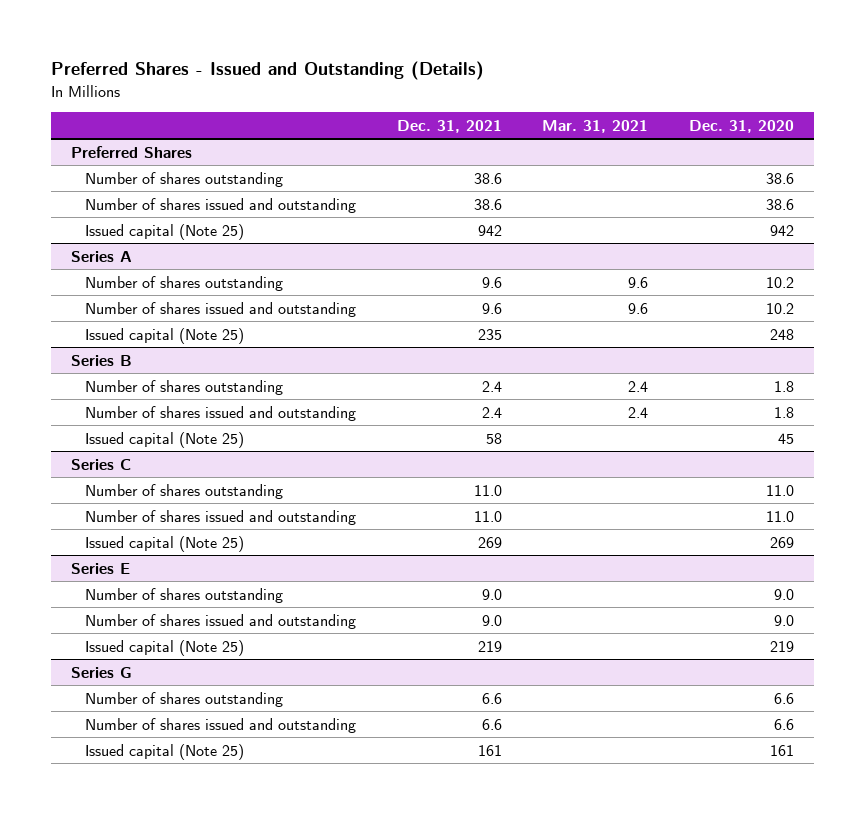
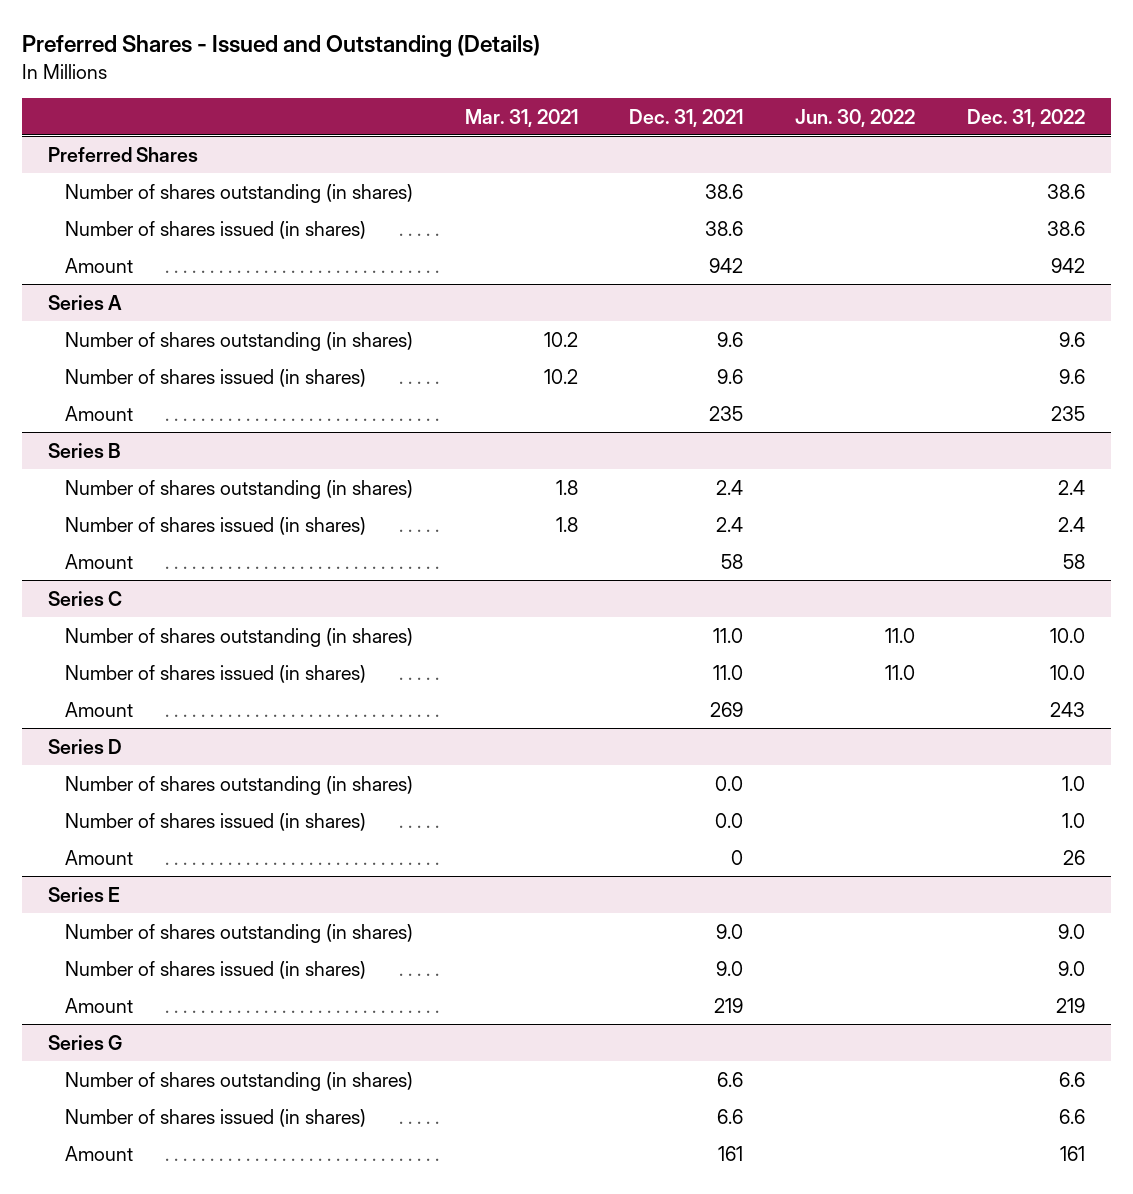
- | Dec. 31, 2021 | Mar. 31, 2021 | Dec. 31, 2020
+ | Mar. 31, 2021 | Dec. 31, 2021 | Jun. 30, 2022 | Dec. 31, 2022
@ Preferred Shares
- Number of shares outstanding | 38.6 | | 38.6
- Number of shares issued and outstanding | 38.6 | | 38.6
- Issued capital (Note 25) | 942 | | 942
+ Number of shares outstanding (in shares) | | 38.6 | | 38.6
+ Number of shares issued (in shares) | | 38.6 | | 38.6
+ Amount | | 942 | | 942
@ Series A
- Number of shares outstanding | 9.6 | 9.6 | 10.2
- Number of shares issued and outstanding | 9.6 | 9.6 | 10.2
- Issued capital (Note 25) | 235 | | 248
+ Number of shares outstanding (in shares) | 10.2 | 9.6 | | 9.6
+ Number of shares issued (in shares) | 10.2 | 9.6 | | 9.6
+ Amount | | 235 | | 235
@ Series B
- Number of shares outstanding | 2.4 | 2.4 | 1.8
- Number of shares issued and outstanding | 2.4 | 2.4 | 1.8
- Issued capital (Note 25) | 58 | | 45
+ Number of shares outstanding (in shares) | 1.8 | 2.4 | | 2.4
+ Number of shares issued (in shares) | 1.8 | 2.4 | | 2.4
+ Amount | | 58 | | 58
@ Series C
- Number of shares outstanding | 11.0 | | 11.0
- Number of shares issued and outstanding | 11.0 | | 11.0
- Issued capital (Note 25) | 269 | | 269
+ Number of shares outstanding (in shares) | | 11.0 | 11.0 | 10.0
+ Number of shares issued (in shares) | | 11.0 | 11.0 | 10.0
+ Amount | | 269 | | 243
+ Series D
+ Number of shares outstanding (in shares) | | 0.0 | | 1.0
+ Number of shares issued (in shares) | | 0.0 | | 1.0
+ Amount | | 0 | | 26
@ Series E
- Number of shares outstanding | 9.0 | | 9.0
- Number of shares issued and outstanding | 9.0 | | 9.0
- Issued capital (Note 25) | 219 | | 219
+ Number of shares outstanding (in shares) | | 9.0 | | 9.0
+ Number of shares issued (in shares) | | 9.0 | | 9.0
+ Amount | | 219 | | 219
@ Series G
- Number of shares outstanding | 6.6 | | 6.6
- Number of shares issued and outstanding | 6.6 | | 6.6
- Issued capital (Note 25) | 161 | | 161
+ Number of shares outstanding (in shares) | | 6.6 | | 6.6
+ Number of shares issued (in shares) | | 6.6 | | 6.6
+ Amount | | 161 | | 161

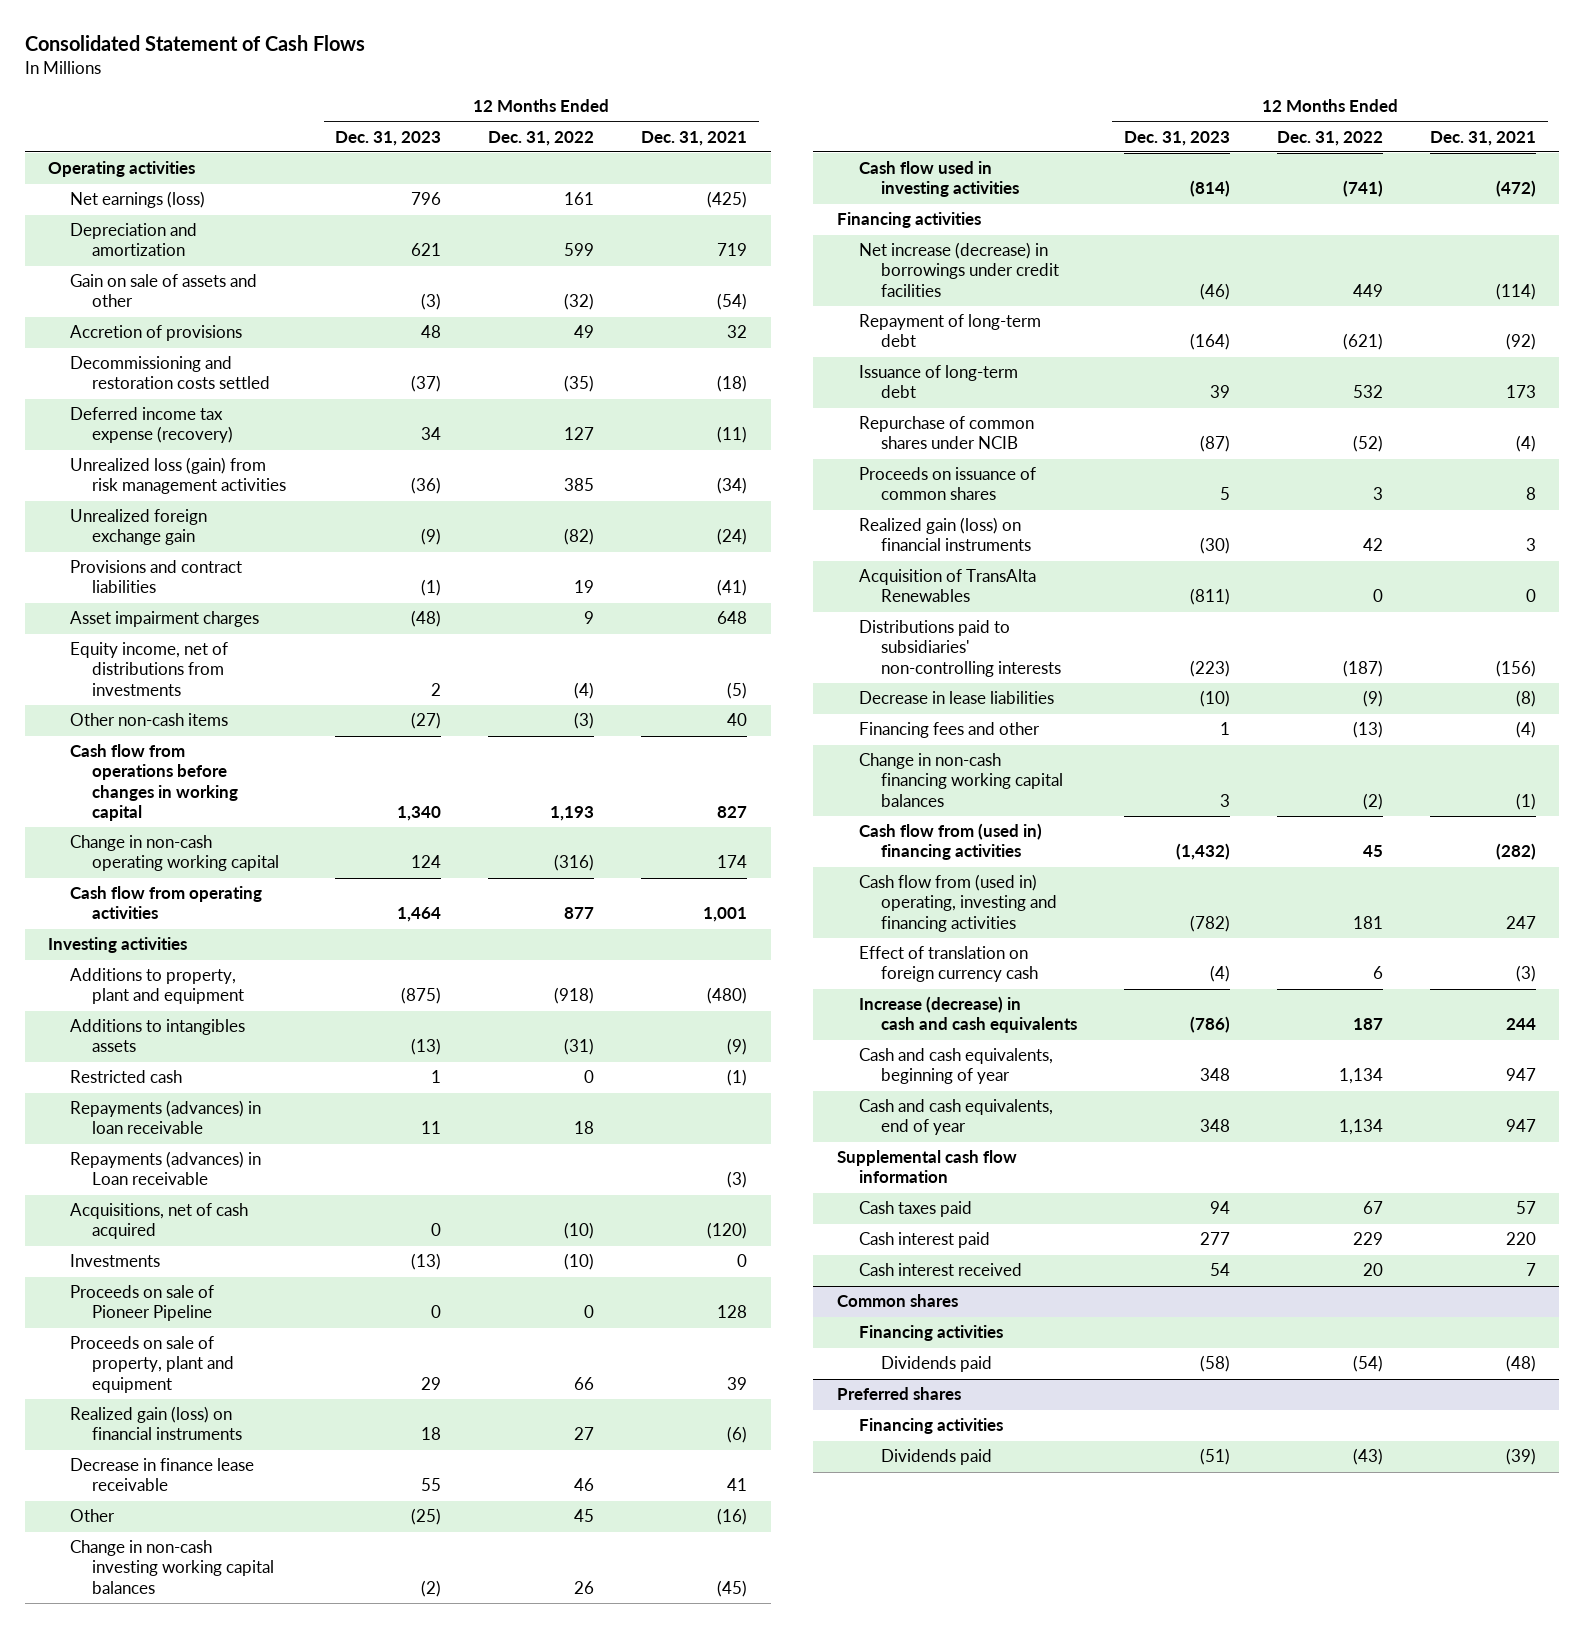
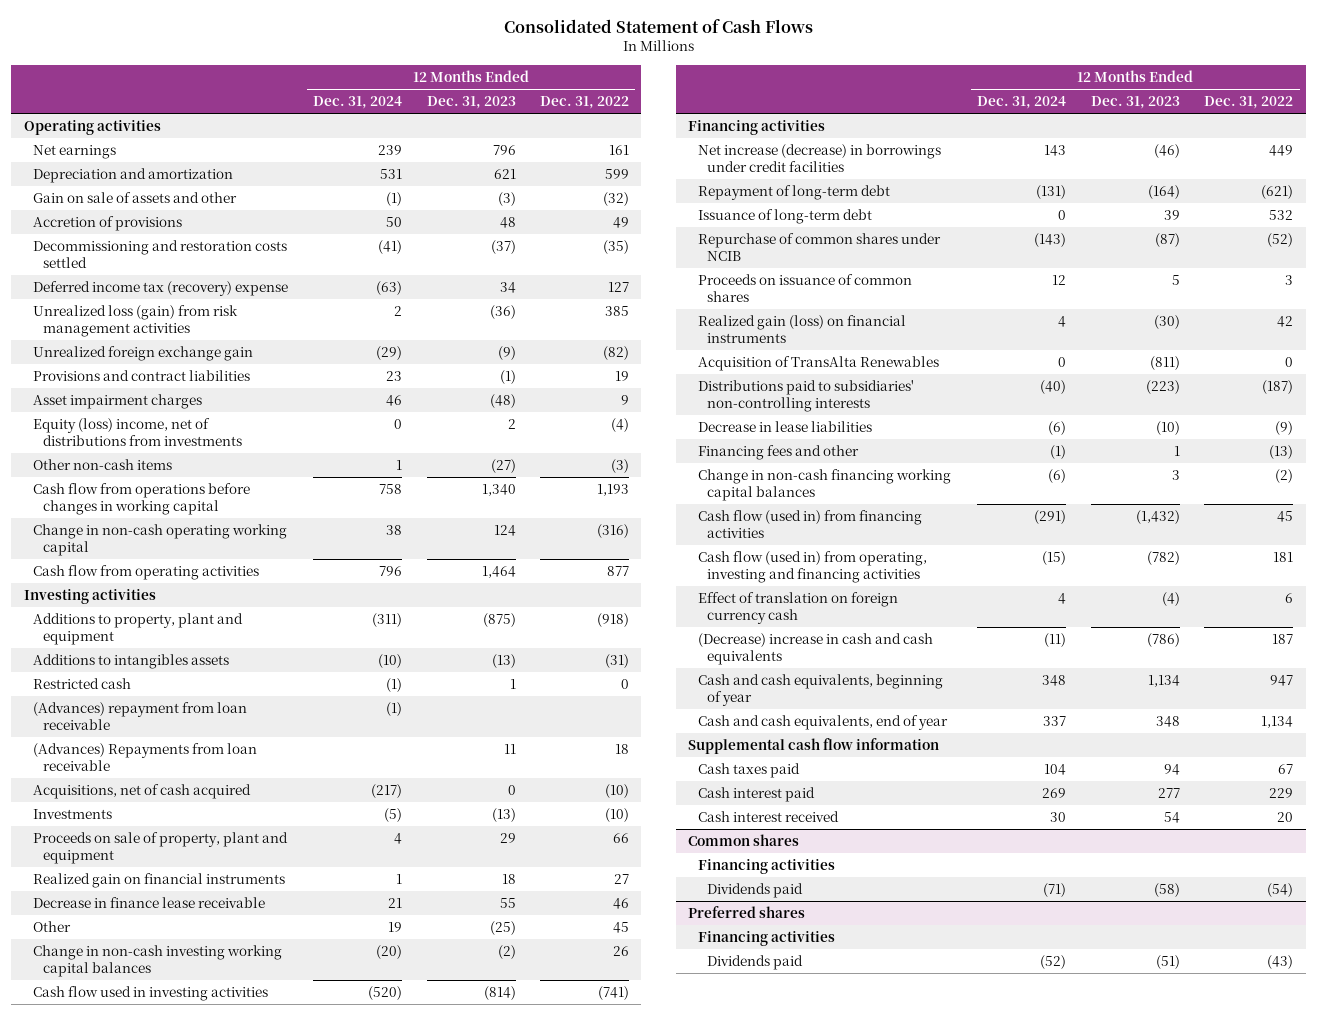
- | 12 Months Ended Dec. 31, 2023 | 12 Months Ended Dec. 31, 2022 | 12 Months Ended Dec. 31, 2021
+ | 12 Months Ended Dec. 31, 2024 | 12 Months Ended Dec. 31, 2023 | 12 Months Ended Dec. 31, 2022
- Net earnings (loss) | 796 | 161 | (425)
+ Net earnings | 239 | 796 | 161
- Deferred income tax expense (recovery) | 34 | 127 | (11)
+ Deferred income tax (recovery) expense | (63) | 34 | 127
- Equity income, net of distributions from investments | 2 | (4) | (5)
+ Equity (loss) income, net of distributions from investments | 0 | 2 | (4)
- Repayments (advances) in loan receivable | 11 | 18 |
- Repayments (advances) in Loan receivable | | | (3)
+ (Advances) repayment from loan receivable | (1) | |
+ (Advances) Repayments from loan receivable | | 11 | 18
- Proceeds on sale of Pioneer Pipeline | 0 | 0 | 128
- Realized gain (loss) on financial instruments | 18 | 27 | (6)
+ Realized gain on financial instruments | 1 | 18 | 27
- Cash flow from (used in) financing activities | (1,432) | 45 | (282)
- Cash flow from (used in) operating, investing and financing activities | (782) | 181 | 247
+ Cash flow (used in) from financing activities | (291) | (1,432) | 45
+ Cash flow (used in) from operating, investing and financing activities | (15) | (782) | 181
- Increase (decrease) in cash and cash equivalents | (786) | 187 | 244
- Cash and cash equivalents, beginning of year | 348 | 1,134 | 947
+ (Decrease) increase in cash and cash equivalents | (11) | (786) | 187
+ Cash and cash equivalents, beginning of year | 348 | 1,134 | 947

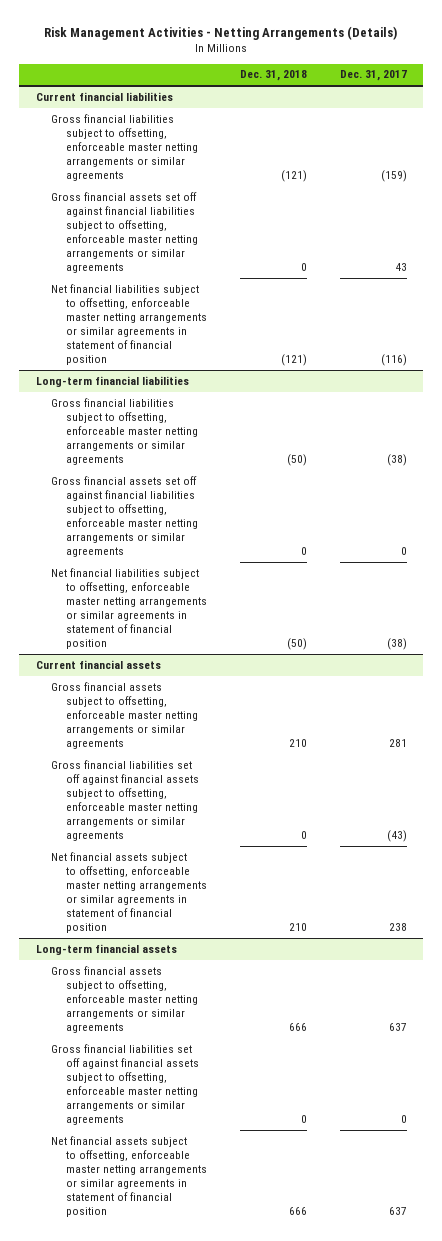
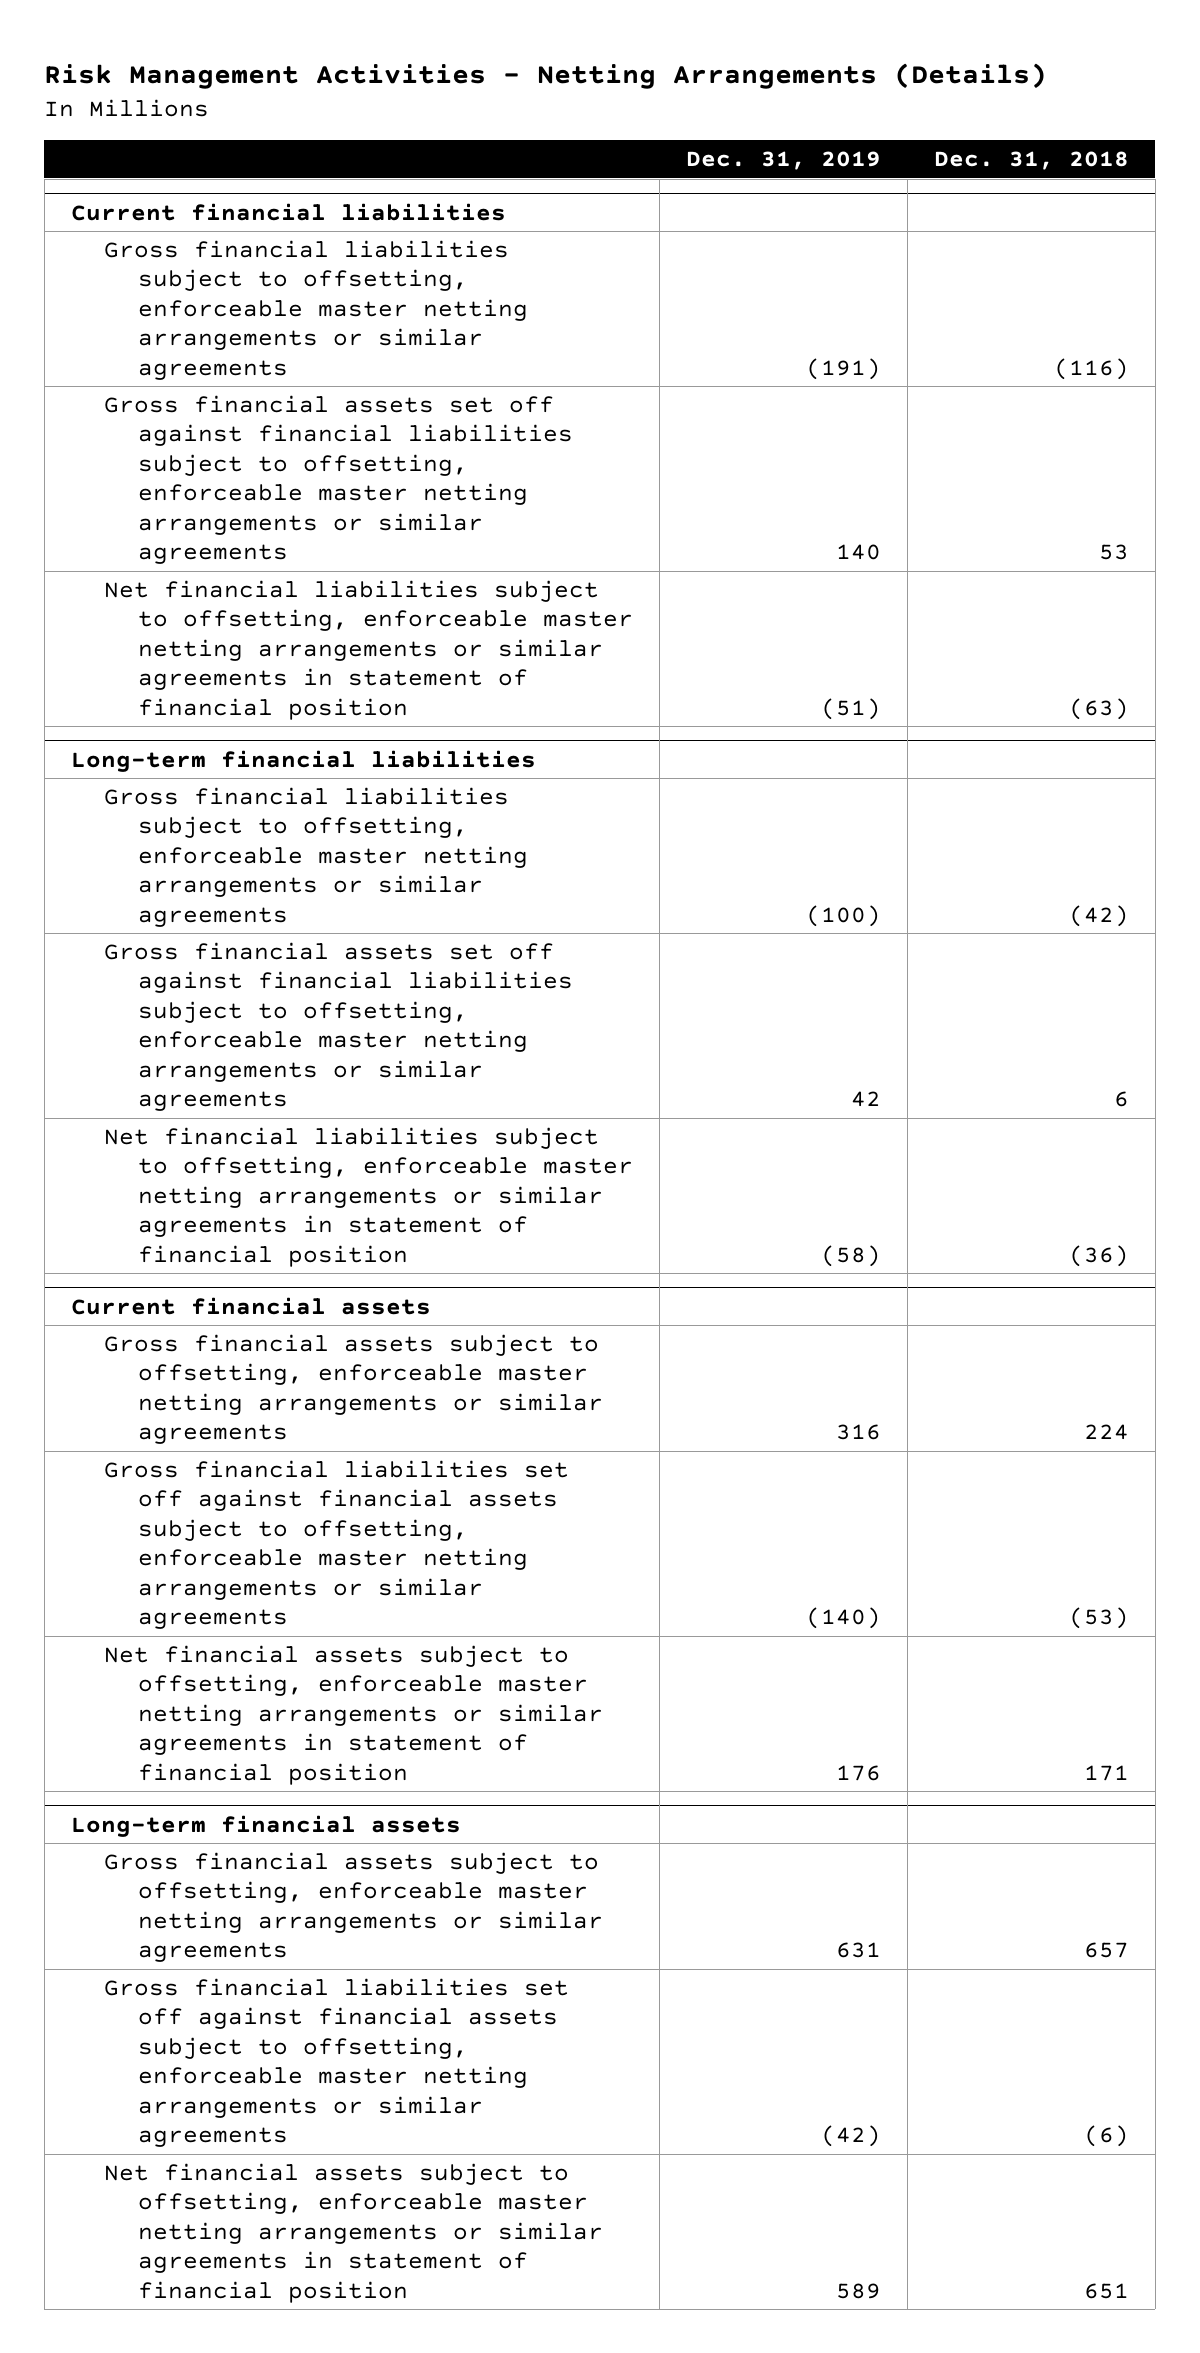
- | Dec. 31, 2018 | Dec. 31, 2017
+ | Dec. 31, 2019 | Dec. 31, 2018
@ Current financial liabilities
- Gross financial liabilities subject to offsetting, enforceable master netting arrangements or similar agreements | (121) | (159)
- Gross financial assets set off against financial liabilities subject to offsetting, enforceable master netting arrangements or similar agreements | 0 | 43
- Net financial liabilities subject to offsetting, enforceable master netting arrangements or similar agreements in statement of financial position | (121) | (116)
+ Gross financial liabilities subject to offsetting, enforceable master netting arrangements or similar agreements | (191) | (116)
+ Gross financial assets set off against financial liabilities subject to offsetting, enforceable master netting arrangements or similar agreements | 140 | 53
+ Net financial liabilities subject to offsetting, enforceable master netting arrangements or similar agreements in statement of financial position | (51) | (63)
@ Long-term financial liabilities
- Gross financial liabilities subject to offsetting, enforceable master netting arrangements or similar agreements | (50) | (38)
- Gross financial assets set off against financial liabilities subject to offsetting, enforceable master netting arrangements or similar agreements | 0 | 0
- Net financial liabilities subject to offsetting, enforceable master netting arrangements or similar agreements in statement of financial position | (50) | (38)
+ Gross financial liabilities subject to offsetting, enforceable master netting arrangements or similar agreements | (100) | (42)
+ Gross financial assets set off against financial liabilities subject to offsetting, enforceable master netting arrangements or similar agreements | 42 | 6
+ Net financial liabilities subject to offsetting, enforceable master netting arrangements or similar agreements in statement of financial position | (58) | (36)
@ Current financial assets
- Gross financial assets subject to offsetting, enforceable master netting arrangements or similar agreements | 210 | 281
- Gross financial liabilities set off against financial assets subject to offsetting, enforceable master netting arrangements or similar agreements | 0 | (43)
- Net financial assets subject to offsetting, enforceable master netting arrangements or similar agreements in statement of financial position | 210 | 238
+ Gross financial assets subject to offsetting, enforceable master netting arrangements or similar agreements | 316 | 224
+ Gross financial liabilities set off against financial assets subject to offsetting, enforceable master netting arrangements or similar agreements | (140) | (53)
+ Net financial assets subject to offsetting, enforceable master netting arrangements or similar agreements in statement of financial position | 176 | 171
@ Long-term financial assets
- Gross financial assets subject to offsetting, enforceable master netting arrangements or similar agreements | 666 | 637
- Gross financial liabilities set off against financial assets subject to offsetting, enforceable master netting arrangements or similar agreements | 0 | 0
- Net financial assets subject to offsetting, enforceable master netting arrangements or similar agreements in statement of financial position | 666 | 637
+ Gross financial assets subject to offsetting, enforceable master netting arrangements or similar agreements | 631 | 657
+ Gross financial liabilities set off against financial assets subject to offsetting, enforceable master netting arrangements or similar agreements | (42) | (6)
+ Net financial assets subject to offsetting, enforceable master netting arrangements or similar agreements in statement of financial position | 589 | 651

